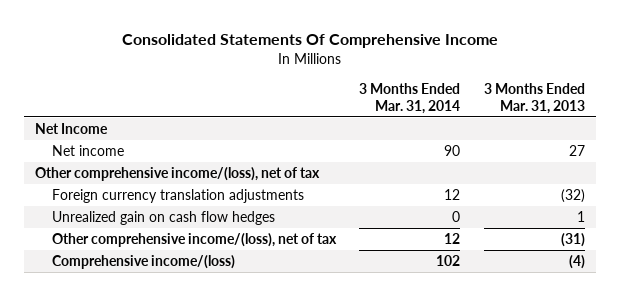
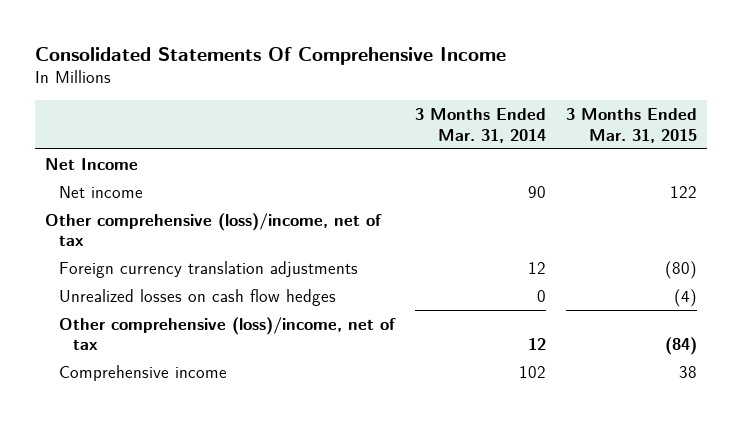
- | 3 Months Ended Mar. 31, 2014 | 3 Months Ended Mar. 31, 2013
+ | 3 Months Ended Mar. 31, 2014 | 3 Months Ended Mar. 31, 2015
- Other comprehensive income/(loss), net of tax
+ Other comprehensive (loss)/income, net of tax
- Unrealized gain on cash flow hedges | 0 | 1
- Other comprehensive income/(loss), net of tax | 12 | (31)
- Comprehensive income/(loss) | 102 | (4)
+ Unrealized losses on cash flow hedges | 0 | (4)
+ Other comprehensive (loss)/income, net of tax | 12 | (84)
+ Comprehensive income | 102 | 38

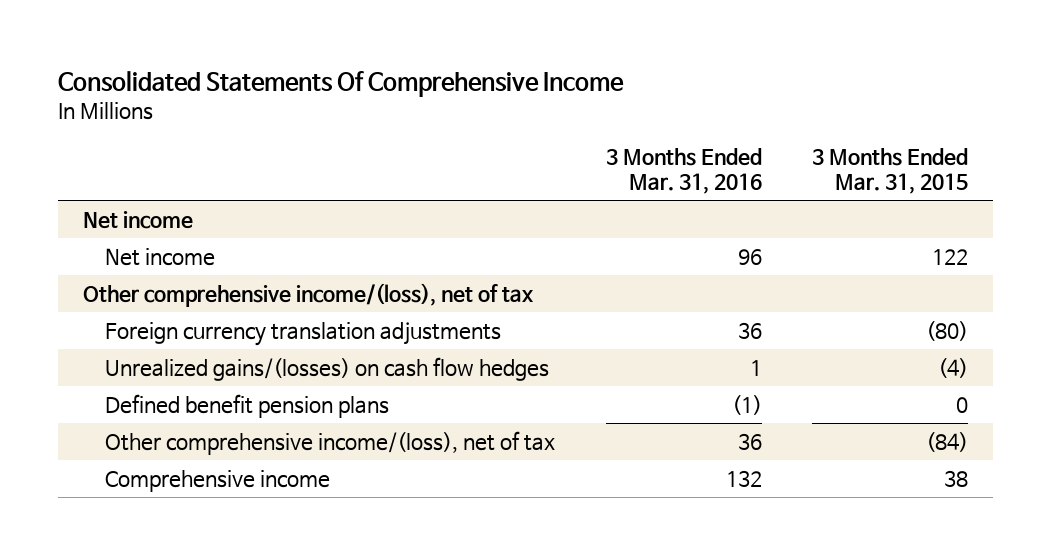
- | 3 Months Ended Mar. 31, 2014 | 3 Months Ended Mar. 31, 2015
+ | 3 Months Ended Mar. 31, 2016 | 3 Months Ended Mar. 31, 2015
- Net Income
+ Net income
- Other comprehensive (loss)/income, net of tax
+ Other comprehensive income/(loss), net of tax
- Unrealized losses on cash flow hedges | 0 | (4)
- Other comprehensive (loss)/income, net of tax | 12 | (84)
+ Unrealized gains/(losses) on cash flow hedges | 1 | (4)
+ Defined benefit pension plans | (1) | 0
+ Other comprehensive income/(loss), net of tax | 36 | (84)

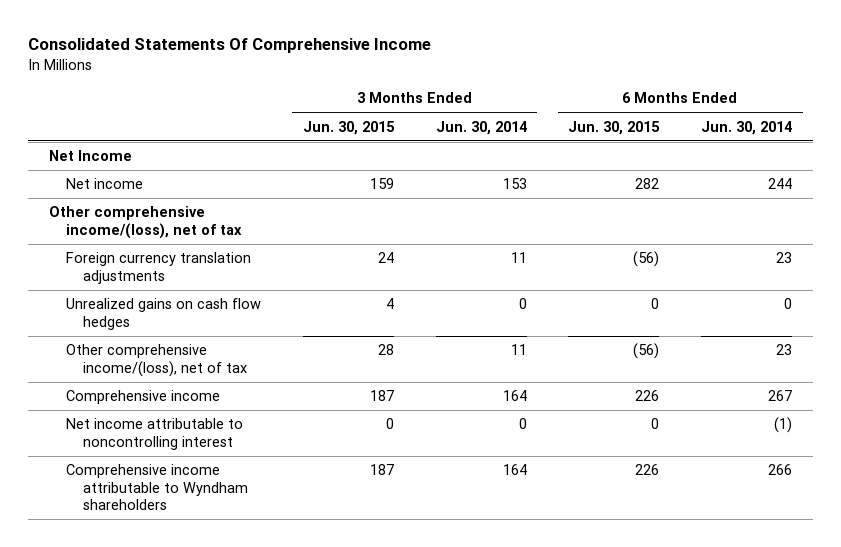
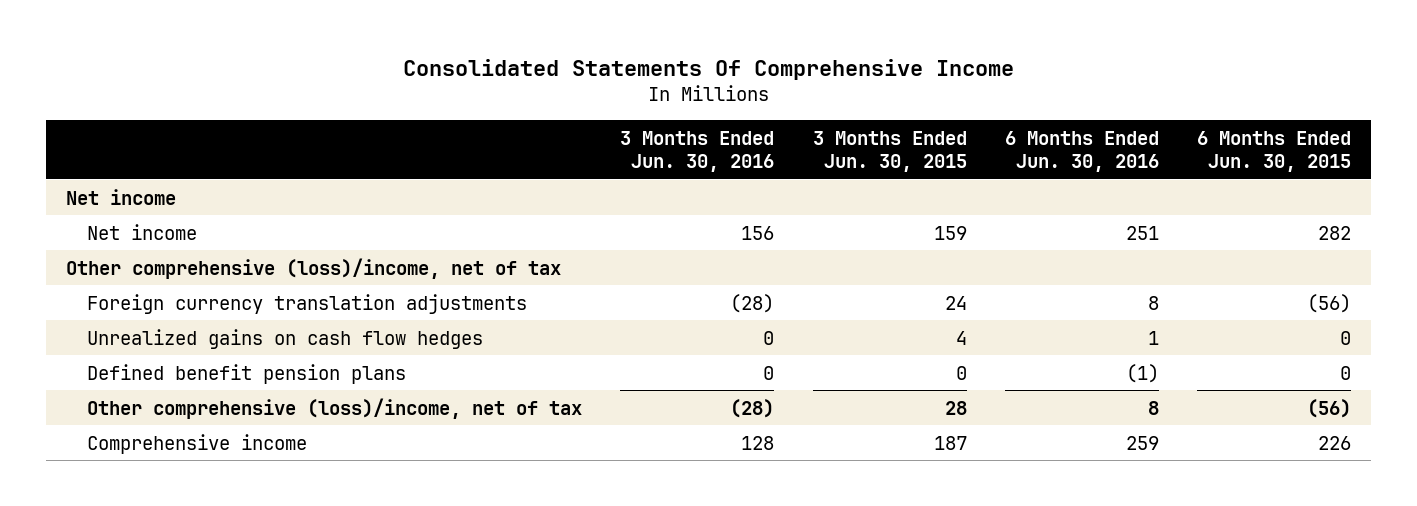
- | 3 Months Ended Jun. 30, 2015 | 3 Months Ended Jun. 30, 2014 | 6 Months Ended Jun. 30, 2015 | 6 Months Ended Jun. 30, 2014
+ | 3 Months Ended Jun. 30, 2016 | 3 Months Ended Jun. 30, 2015 | 6 Months Ended Jun. 30, 2016 | 6 Months Ended Jun. 30, 2015
- Net Income
+ Net income
- Other comprehensive income/(loss), net of tax
+ Other comprehensive (loss)/income, net of tax
- Other comprehensive income/(loss), net of tax | 28 | 11 | (56) | 23
+ Defined benefit pension plans | 0 | 0 | (1) | 0
+ Other comprehensive (loss)/income, net of tax | (28) | 28 | 8 | (56)
- Net income attributable to noncontrolling interest | 0 | 0 | 0 | (1)
- Comprehensive income attributable to Wyndham shareholders | 187 | 164 | 226 | 266

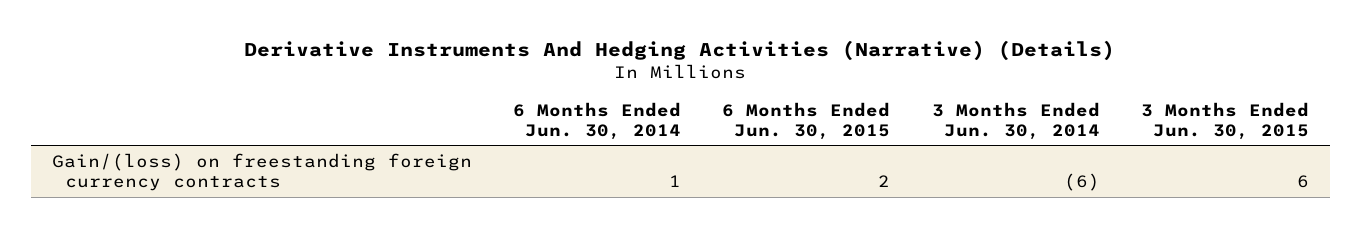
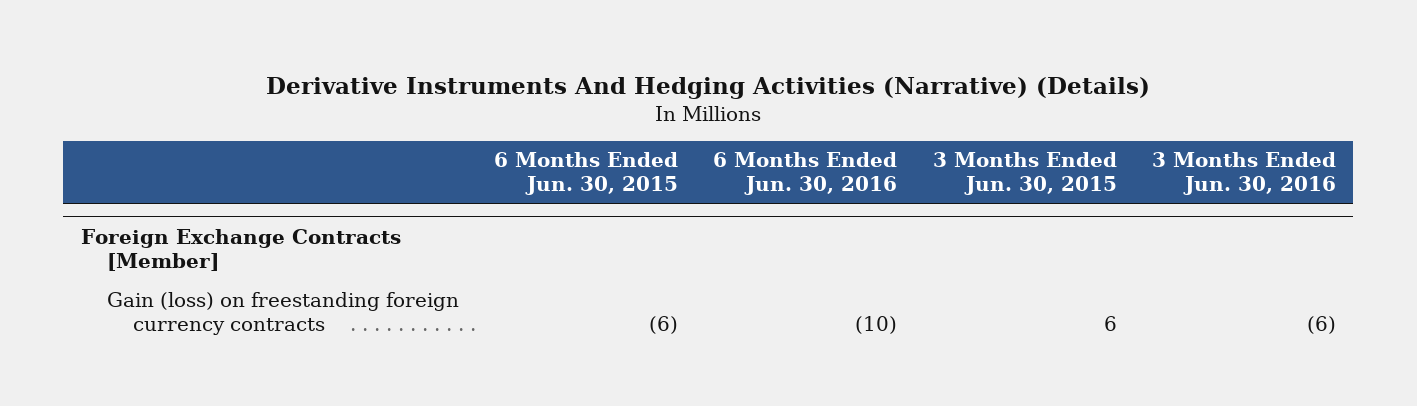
- | 6 Months Ended Jun. 30, 2014 | 6 Months Ended Jun. 30, 2015 | 3 Months Ended Jun. 30, 2014 | 3 Months Ended Jun. 30, 2015
+ | 6 Months Ended Jun. 30, 2015 | 6 Months Ended Jun. 30, 2016 | 3 Months Ended Jun. 30, 2015 | 3 Months Ended Jun. 30, 2016
- Gain/(loss) on freestanding foreign currency contracts | 1 | 2 | (6) | 6
+ Foreign Exchange Contracts [Member]
+ Gain (loss) on freestanding foreign currency contracts | (6) | (10) | 6 | (6)

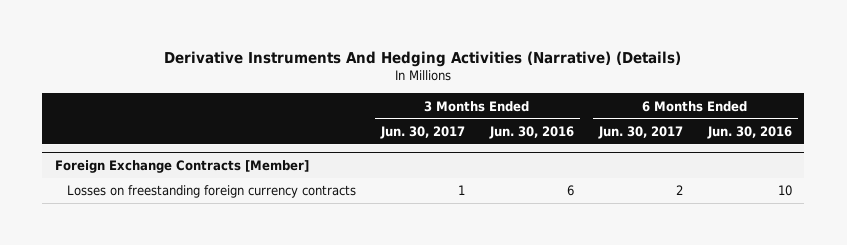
- | 6 Months Ended Jun. 30, 2015 | 6 Months Ended Jun. 30, 2016 | 3 Months Ended Jun. 30, 2015 | 3 Months Ended Jun. 30, 2016
+ | 3 Months Ended Jun. 30, 2017 | 3 Months Ended Jun. 30, 2016 | 6 Months Ended Jun. 30, 2017 | 6 Months Ended Jun. 30, 2016
@ Foreign Exchange Contracts [Member]
- Gain (loss) on freestanding foreign currency contracts | (6) | (10) | 6 | (6)
+ Losses on freestanding foreign currency contracts | 1 | 6 | 2 | 10

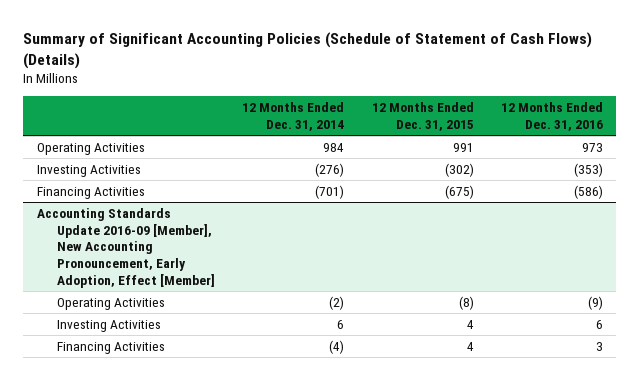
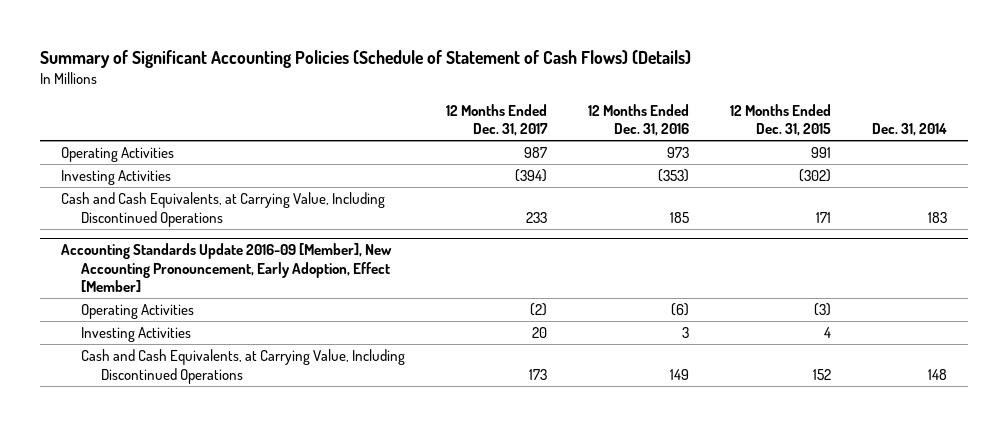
- | 12 Months Ended Dec. 31, 2014 | 12 Months Ended Dec. 31, 2015 | 12 Months Ended Dec. 31, 2016
+ | 12 Months Ended Dec. 31, 2017 | 12 Months Ended Dec. 31, 2016 | 12 Months Ended Dec. 31, 2015 | Dec. 31, 2014
- Financing Activities | (701) | (675) | (586)
+ Cash and Cash Equivalents, at Carrying Value, Including Discontinued Operations | 233 | 185 | 171 | 183
@ Accounting Standards Update 2016-09 [Member], New Accounting Pronouncement, Early Adoption, Effect [Member]
- Operating Activities | (2) | (8) | (9)
- Investing Activities | 6 | 4 | 6
- Financing Activities | (4) | 4 | 3
+ Operating Activities | (2) | (6) | (3) |
+ Investing Activities | 20 | 3 | 4 |
+ Cash and Cash Equivalents, at Carrying Value, Including Discontinued Operations | 173 | 149 | 152 | 148

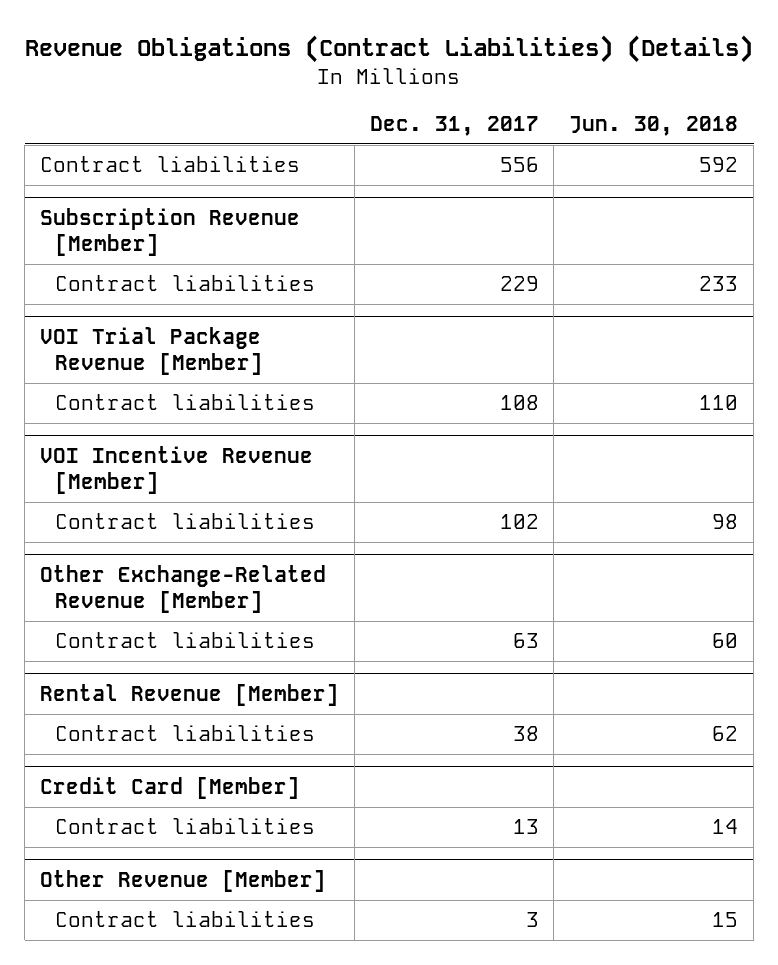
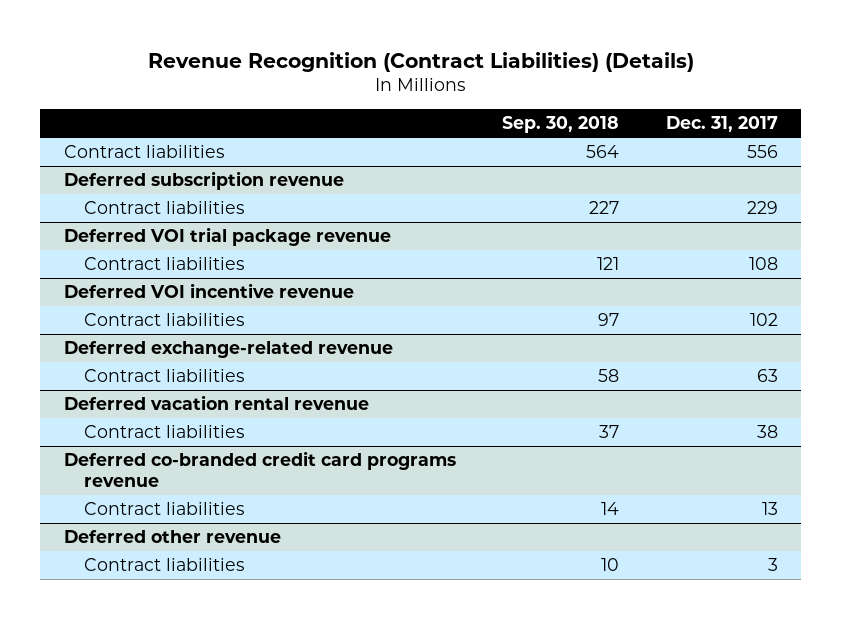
- Revenue Obligations (Contract Liabilities) (Details)
+ Revenue Recognition (Contract Liabilities) (Details)
- | Dec. 31, 2017 | Jun. 30, 2018
+ | Sep. 30, 2018 | Dec. 31, 2017
- Subscription Revenue [Member]
+ Deferred subscription revenue
- VOI Trial Package Revenue [Member]
+ Deferred VOI trial package revenue
- VOI Incentive Revenue [Member]
+ Deferred VOI incentive revenue
- Other Exchange-Related Revenue [Member]
+ Deferred exchange-related revenue
- Rental Revenue [Member]
+ Deferred vacation rental revenue
- Credit Card [Member]
+ Deferred co-branded credit card programs revenue
- Other Revenue [Member]
+ Deferred other revenue

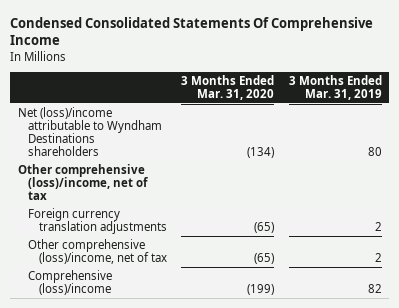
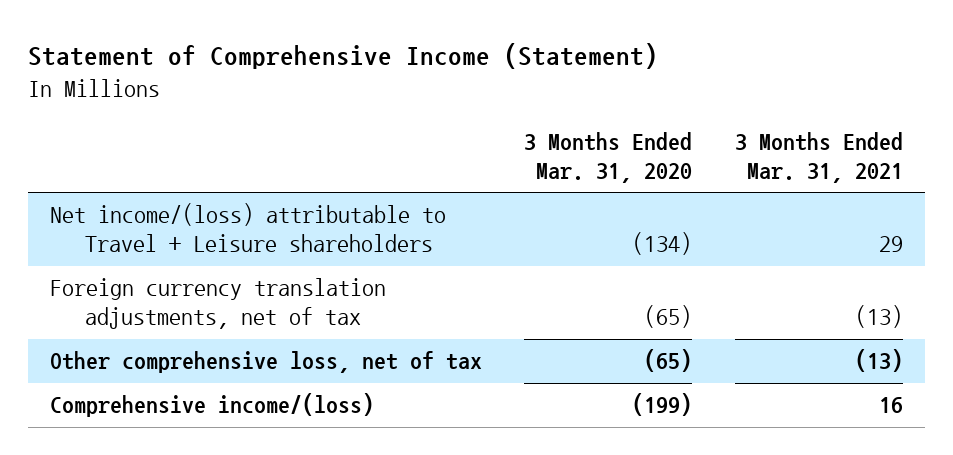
- Condensed Consolidated Statements Of Comprehensive Income
+ Statement of Comprehensive Income (Statement)
- | 3 Months Ended Mar. 31, 2020 | 3 Months Ended Mar. 31, 2019
+ | 3 Months Ended Mar. 31, 2020 | 3 Months Ended Mar. 31, 2021
- Net (loss)/income attributable to Wyndham Destinations shareholders | (134) | 80
- Other comprehensive (loss)/income, net of tax
- Foreign currency translation adjustments | (65) | 2
- Other comprehensive (loss)/income, net of tax | (65) | 2
- Comprehensive (loss)/income | (199) | 82
+ Net income/(loss) attributable to Travel + Leisure shareholders | (134) | 29
+ Foreign currency translation adjustments, net of tax | (65) | (13)
+ Other comprehensive loss, net of tax | (65) | (13)
+ Comprehensive income/(loss) | (199) | 16

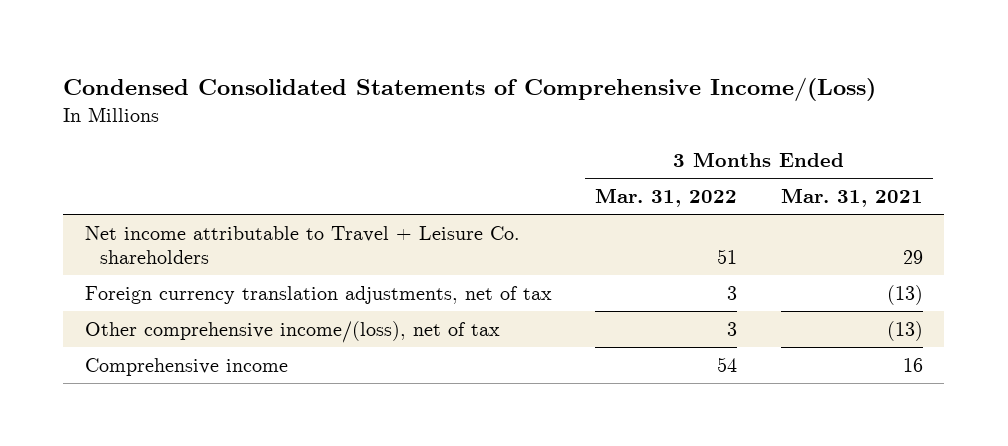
- Statement of Comprehensive Income (Statement)
+ Condensed Consolidated Statements of Comprehensive Income/(Loss)
- | 3 Months Ended Mar. 31, 2020 | 3 Months Ended Mar. 31, 2021
+ | 3 Months Ended Mar. 31, 2022 | 3 Months Ended Mar. 31, 2021
- Net income/(loss) attributable to Travel + Leisure shareholders | (134) | 29
+ Net income attributable to Travel + Leisure Co. shareholders | 51 | 29
- Other comprehensive loss, net of tax | (65) | (13)
- Comprehensive income/(loss) | (199) | 16
+ Other comprehensive income/(loss), net of tax | 3 | (13)
+ Comprehensive income | 54 | 16

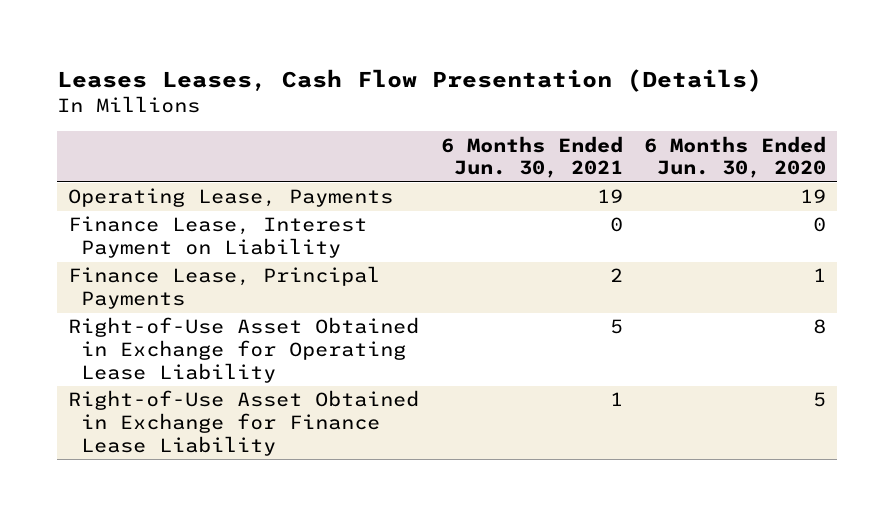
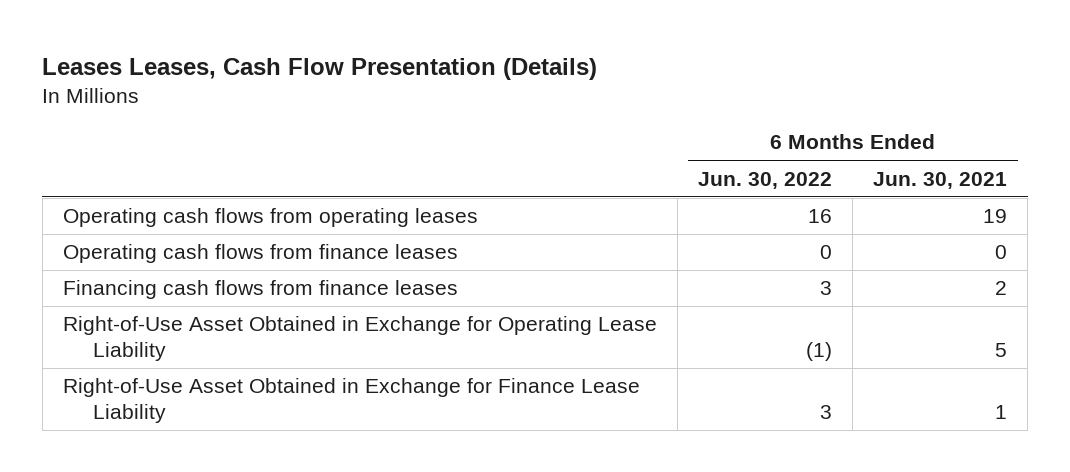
- | 6 Months Ended Jun. 30, 2021 | 6 Months Ended Jun. 30, 2020
+ | 6 Months Ended Jun. 30, 2022 | 6 Months Ended Jun. 30, 2021
- Operating Lease, Payments | 19 | 19
- Finance Lease, Interest Payment on Liability | 0 | 0
- Finance Lease, Principal Payments | 2 | 1
+ Operating cash flows from operating leases | 16 | 19
+ Operating cash flows from finance leases | 0 | 0
+ Financing cash flows from finance leases | 3 | 2

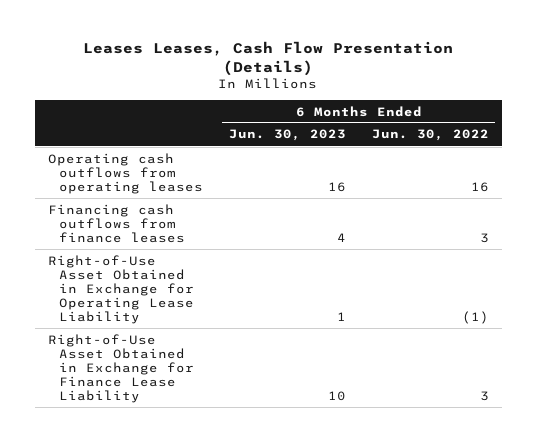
- | 6 Months Ended Jun. 30, 2022 | 6 Months Ended Jun. 30, 2021
+ | 6 Months Ended Jun. 30, 2023 | 6 Months Ended Jun. 30, 2022
- Operating cash flows from operating leases | 16 | 19
- Operating cash flows from finance leases | 0 | 0
- Financing cash flows from finance leases | 3 | 2
+ Operating cash outflows from operating leases | 16 | 16
+ Financing cash outflows from finance leases | 4 | 3

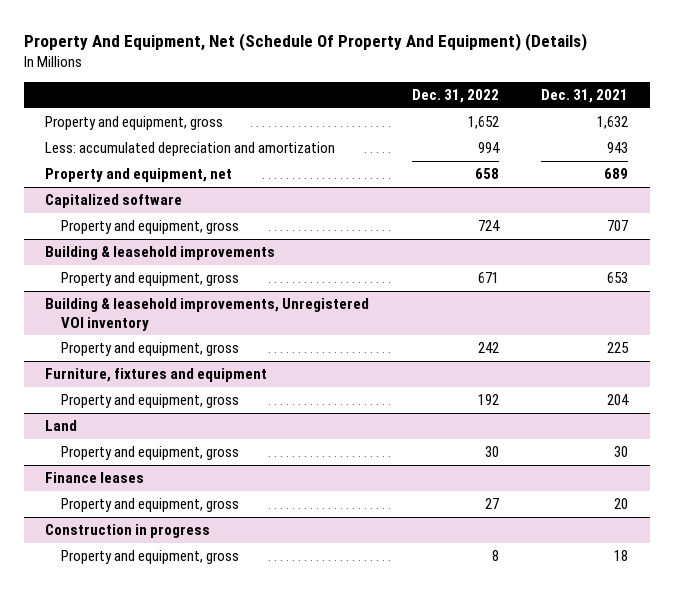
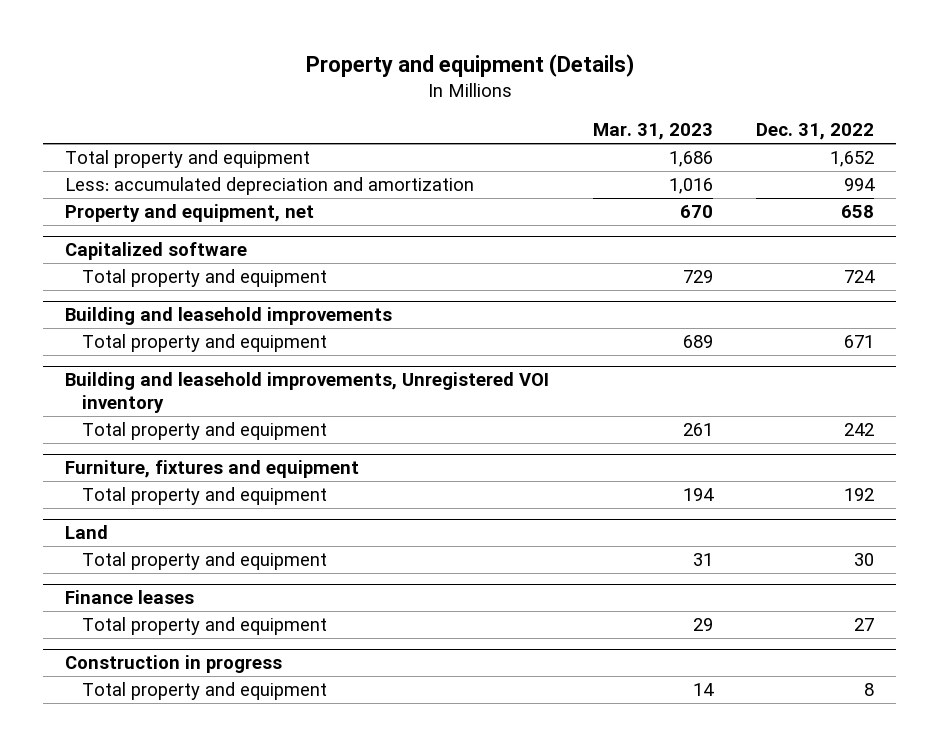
- Property And Equipment, Net (Schedule Of Property And Equipment) (Details)
+ Property and equipment (Details)
- | Dec. 31, 2022 | Dec. 31, 2021
+ | Mar. 31, 2023 | Dec. 31, 2022
- Property and equipment, gross | 1,652 | 1,632
+ Total property and equipment | 1,686 | 1,652
@ Capitalized software
- Property and equipment, gross | 724 | 707
- Building & leasehold improvements
- Property and equipment, gross | 671 | 653
- Building & leasehold improvements, Unregistered VOI inventory
- Property and equipment, gross | 242 | 225
@ Capitalized software
+ Total property and equipment | 729 | 724
+ Building and leasehold improvements
+ Total property and equipment | 689 | 671
+ Building and leasehold improvements, Unregistered VOI inventory
+ Total property and equipment | 261 | 242
@ Furniture, fixtures and equipment
- Property and equipment, gross | 192 | 204
+ Total property and equipment | 194 | 192
@ Land
- Property and equipment, gross | 30 | 30
+ Total property and equipment | 31 | 30
@ Finance leases
- Property and equipment, gross | 27 | 20
+ Total property and equipment | 29 | 27
@ Construction in progress
- Property and equipment, gross | 8 | 18
+ Total property and equipment | 14 | 8

